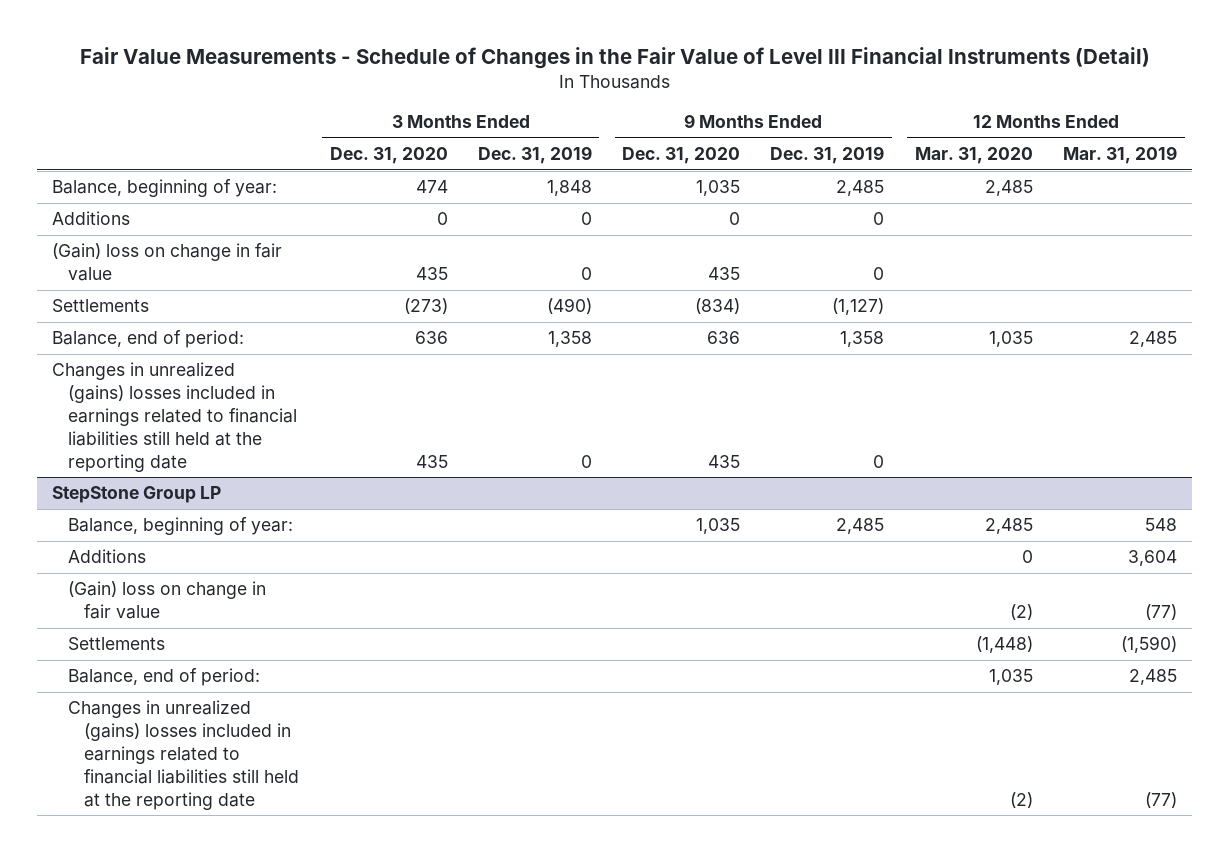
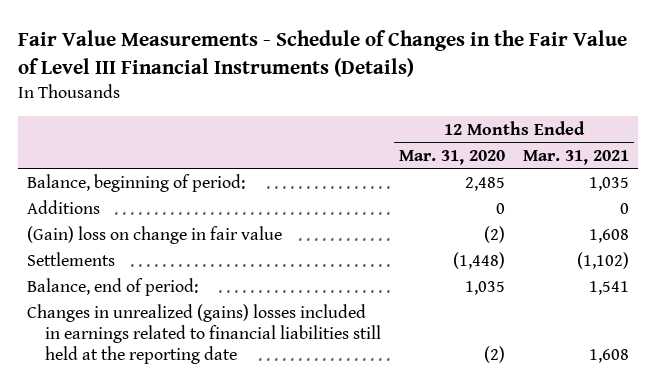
- Fair Value Measurements - Schedule of Changes in the Fair Value of Level III Financial Instruments (Detail)
+ Fair Value Measurements - Schedule of Changes in the Fair Value of Level III Financial Instruments (Details)
- | 3 Months Ended Dec. 31, 2020 | 3 Months Ended Dec. 31, 2019 | 9 Months Ended Dec. 31, 2020 | 9 Months Ended Dec. 31, 2019 | 12 Months Ended Mar. 31, 2020 | 12 Months Ended Mar. 31, 2019
+ | 12 Months Ended Mar. 31, 2020 | 12 Months Ended Mar. 31, 2021
- Balance, beginning of year: | 474 | 1,848 | 1,035 | 2,485 | 2,485 |
- Additions | 0 | 0 | 0 | 0 | |
- (Gain) loss on change in fair value | 435 | 0 | 435 | 0 | |
- Settlements | (273) | (490) | (834) | (1,127) | |
- Balance, end of period: | 636 | 1,358 | 636 | 1,358 | 1,035 | 2,485
- Changes in unrealized (gains) losses included in earnings related to financial liabilities still held at the reporting date | 435 | 0 | 435 | 0 | |
- StepStone Group LP
- Balance, beginning of year: | | | 1,035 | 2,485 | 2,485 | 548
+ Balance, beginning of period: | 2,485 | 1,035

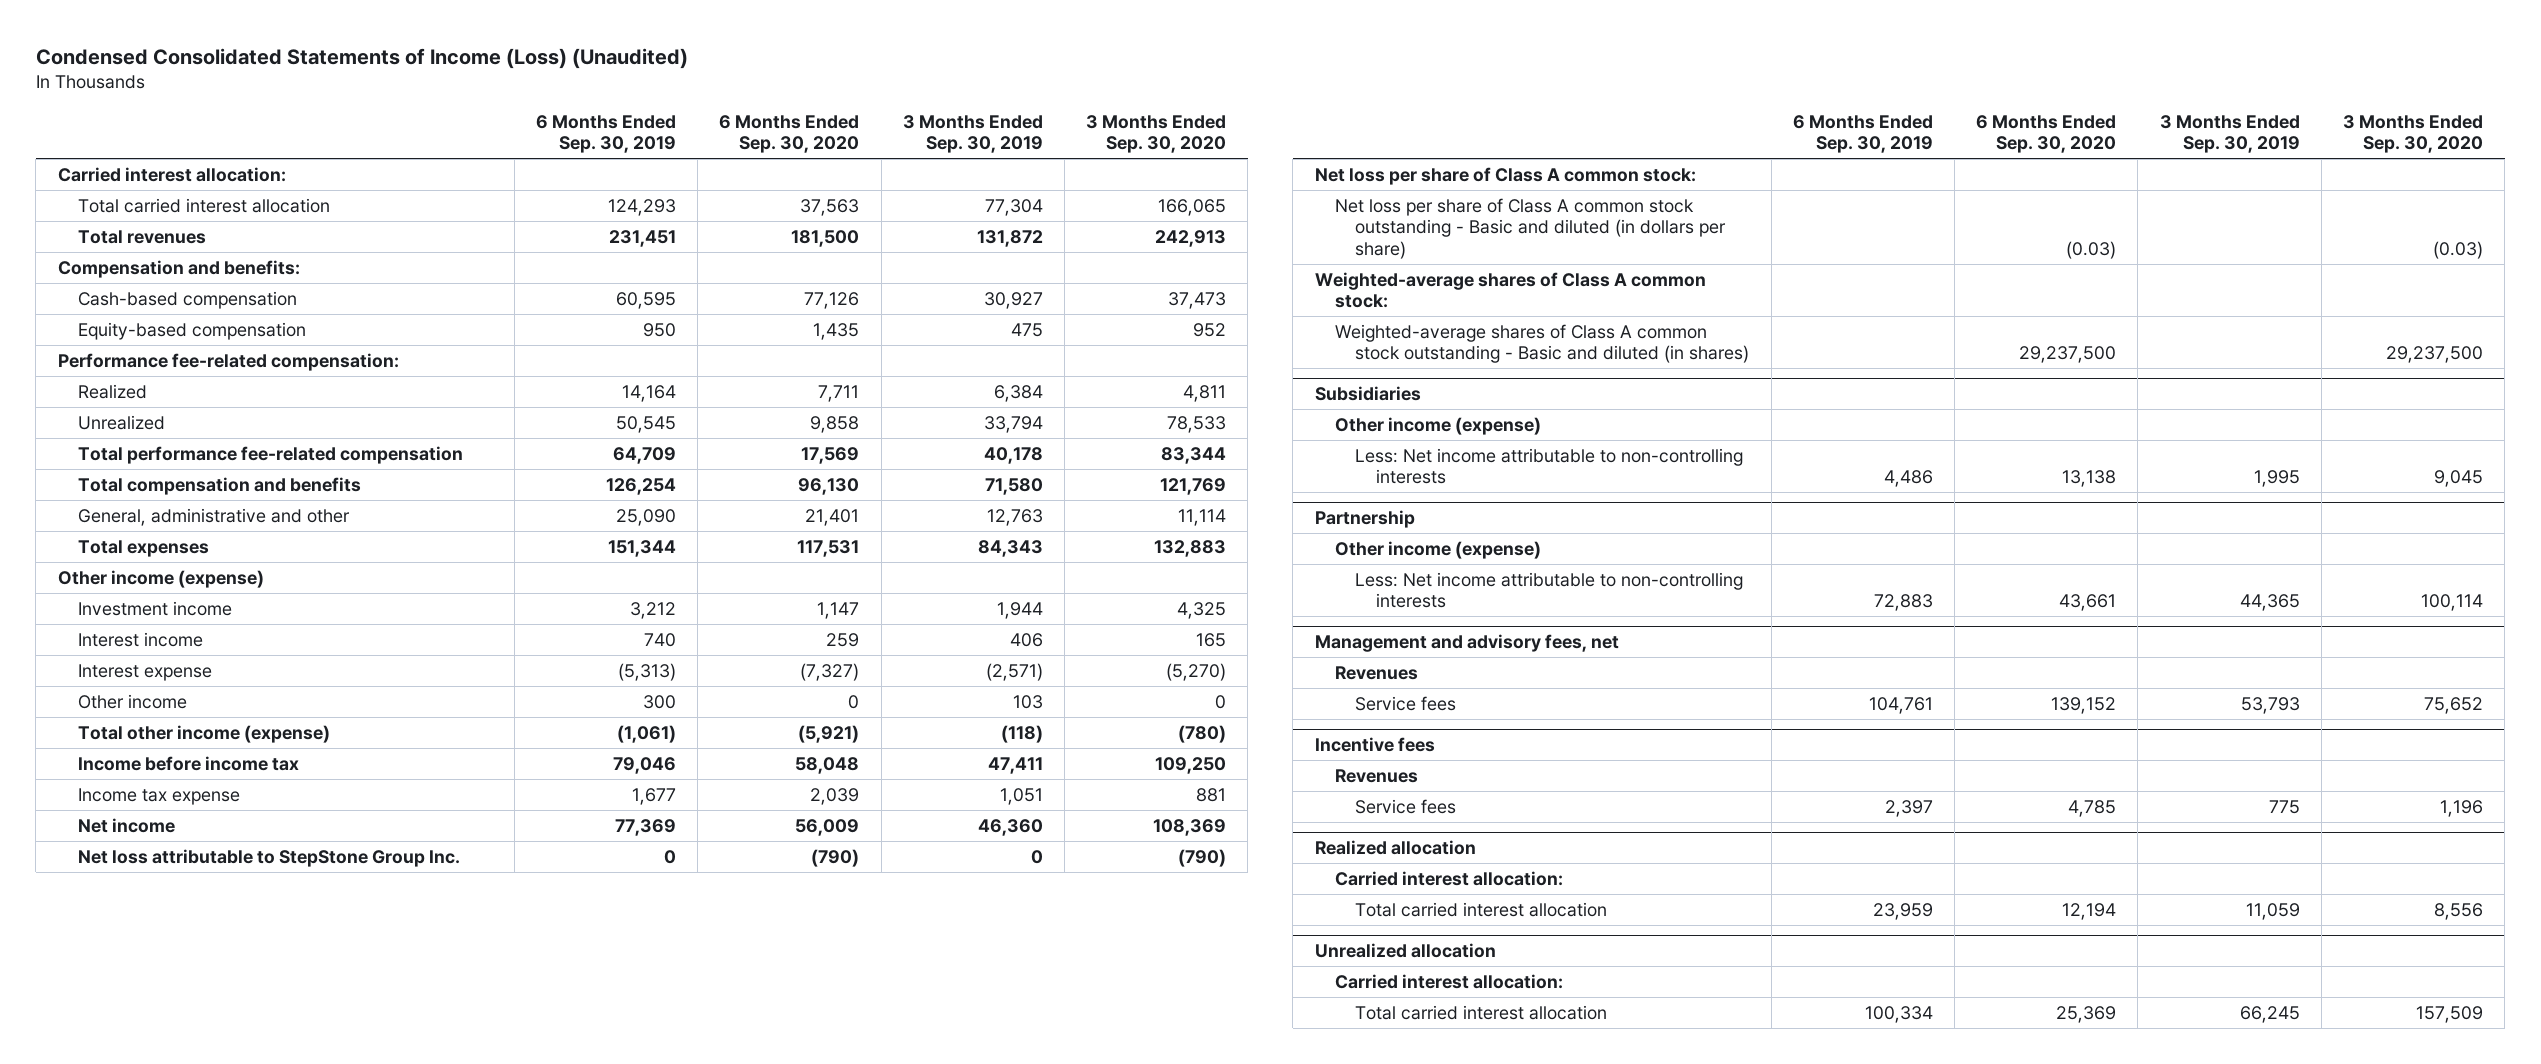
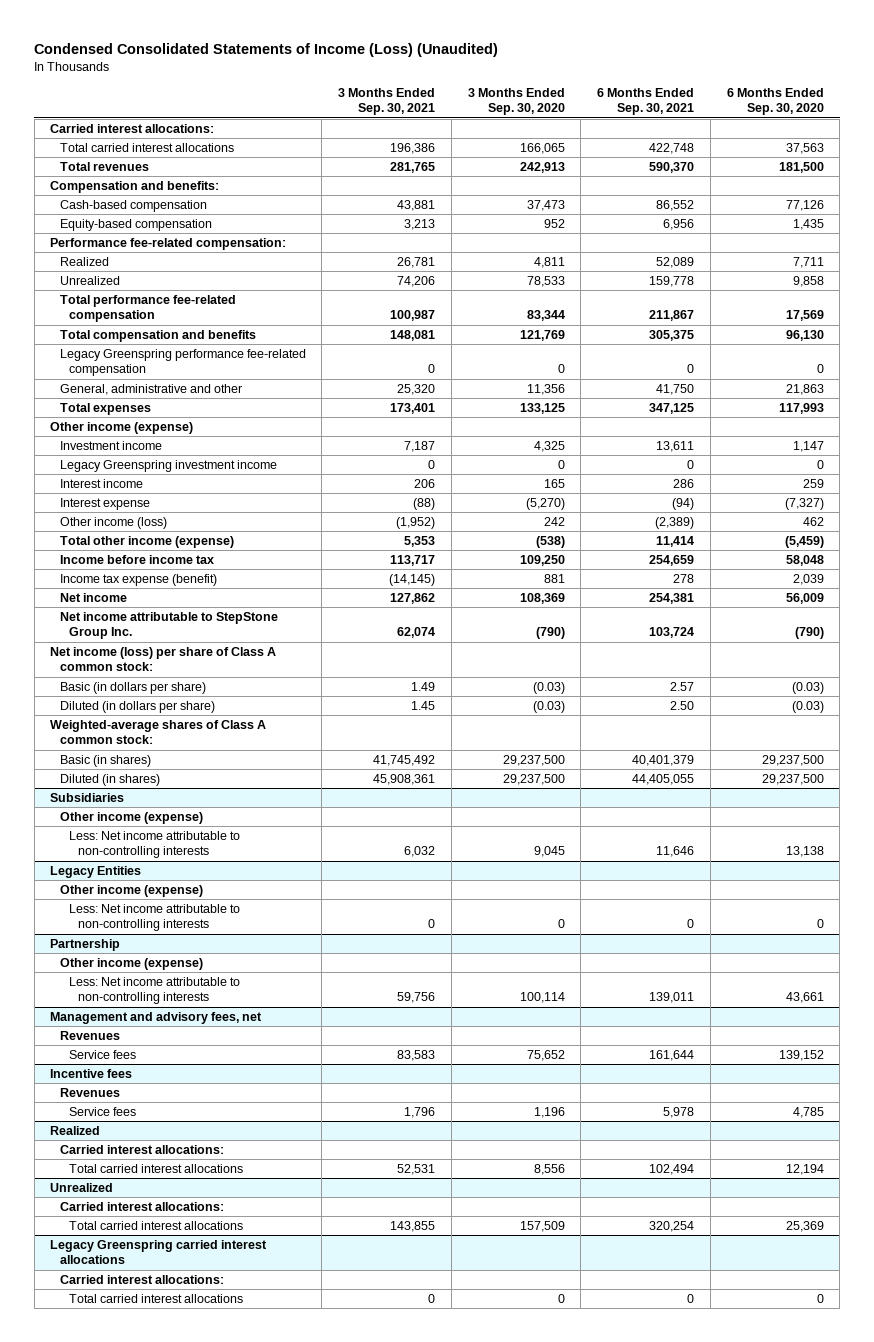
- | 6 Months Ended Sep. 30, 2019 | 6 Months Ended Sep. 30, 2020 | 3 Months Ended Sep. 30, 2019 | 3 Months Ended Sep. 30, 2020
+ | 3 Months Ended Sep. 30, 2021 | 3 Months Ended Sep. 30, 2020 | 6 Months Ended Sep. 30, 2021 | 6 Months Ended Sep. 30, 2020
- Carried interest allocation:
- Total carried interest allocation | 124,293 | 37,563 | 77,304 | 166,065
+ Carried interest allocations:
+ Total carried interest allocations | 196,386 | 166,065 | 422,748 | 37,563
- General, administrative and other | 25,090 | 21,401 | 12,763 | 11,114
- Total expenses | 151,344 | 117,531 | 84,343 | 132,883
+ Legacy Greenspring performance fee-related compensation | 0 | 0 | 0 | 0
+ General, administrative and other | 25,320 | 11,356 | 41,750 | 21,863
+ Total expenses | 173,401 | 133,125 | 347,125 | 117,993
+ Legacy Greenspring investment income | 0 | 0 | 0 | 0
- Other income | 300 | 0 | 103 | 0
- Total other income (expense) | (1,061) | (5,921) | (118) | (780)
+ Other income (loss) | (1,952) | 242 | (2,389) | 462
+ Total other income (expense) | 5,353 | (538) | 11,414 | (5,459)
- Income tax expense | 1,677 | 2,039 | 1,051 | 881
+ Income tax expense (benefit) | (14,145) | 881 | 278 | 2,039
- Net loss attributable to StepStone Group Inc. | 0 | (790) | 0 | (790)
- Net loss per share of Class A common stock:
- Net loss per share of Class A common stock outstanding - Basic and diluted (in dollars per share) | | (0.03) | | (0.03)
+ Net income attributable to StepStone Group Inc. | 62,074 | (790) | 103,724 | (790)
+ Net income (loss) per share of Class A common stock:
+ Basic (in dollars per share) | 1.49 | (0.03) | 2.57 | (0.03)
+ Diluted (in dollars per share) | 1.45 | (0.03) | 2.50 | (0.03)
- Weighted-average shares of Class A common stock outstanding - Basic and diluted (in shares) | | 29,237,500 | | 29,237,500
+ Basic (in shares) | 41,745,492 | 29,237,500 | 40,401,379 | 29,237,500
+ Diluted (in shares) | 45,908,361 | 29,237,500 | 44,405,055 | 29,237,500
+ Legacy Entities
+ Other income (expense)
+ Less: Net income attributable to non-controlling interests | 0 | 0 | 0 | 0
- Realized allocation
- Carried interest allocation:
- Total carried interest allocation | 23,959 | 12,194 | 11,059 | 8,556
- Unrealized allocation
- Carried interest allocation:
- Total carried interest allocation | 100,334 | 25,369 | 66,245 | 157,509
+ Realized
+ Carried interest allocations:
+ Total carried interest allocations | 52,531 | 8,556 | 102,494 | 12,194
+ Unrealized
+ Carried interest allocations:
+ Total carried interest allocations | 143,855 | 157,509 | 320,254 | 25,369
+ Legacy Greenspring carried interest allocations
+ Carried interest allocations:
+ Total carried interest allocations | 0 | 0 | 0 | 0

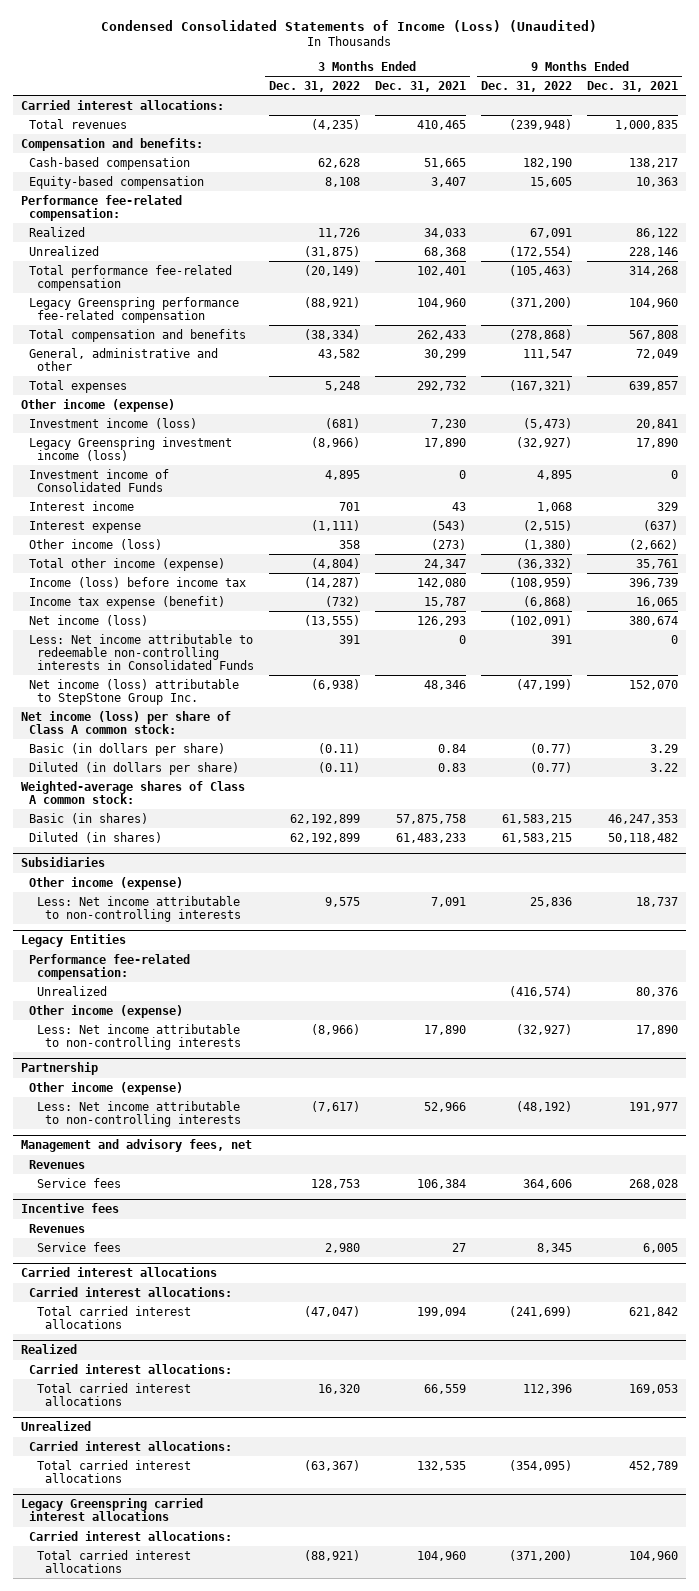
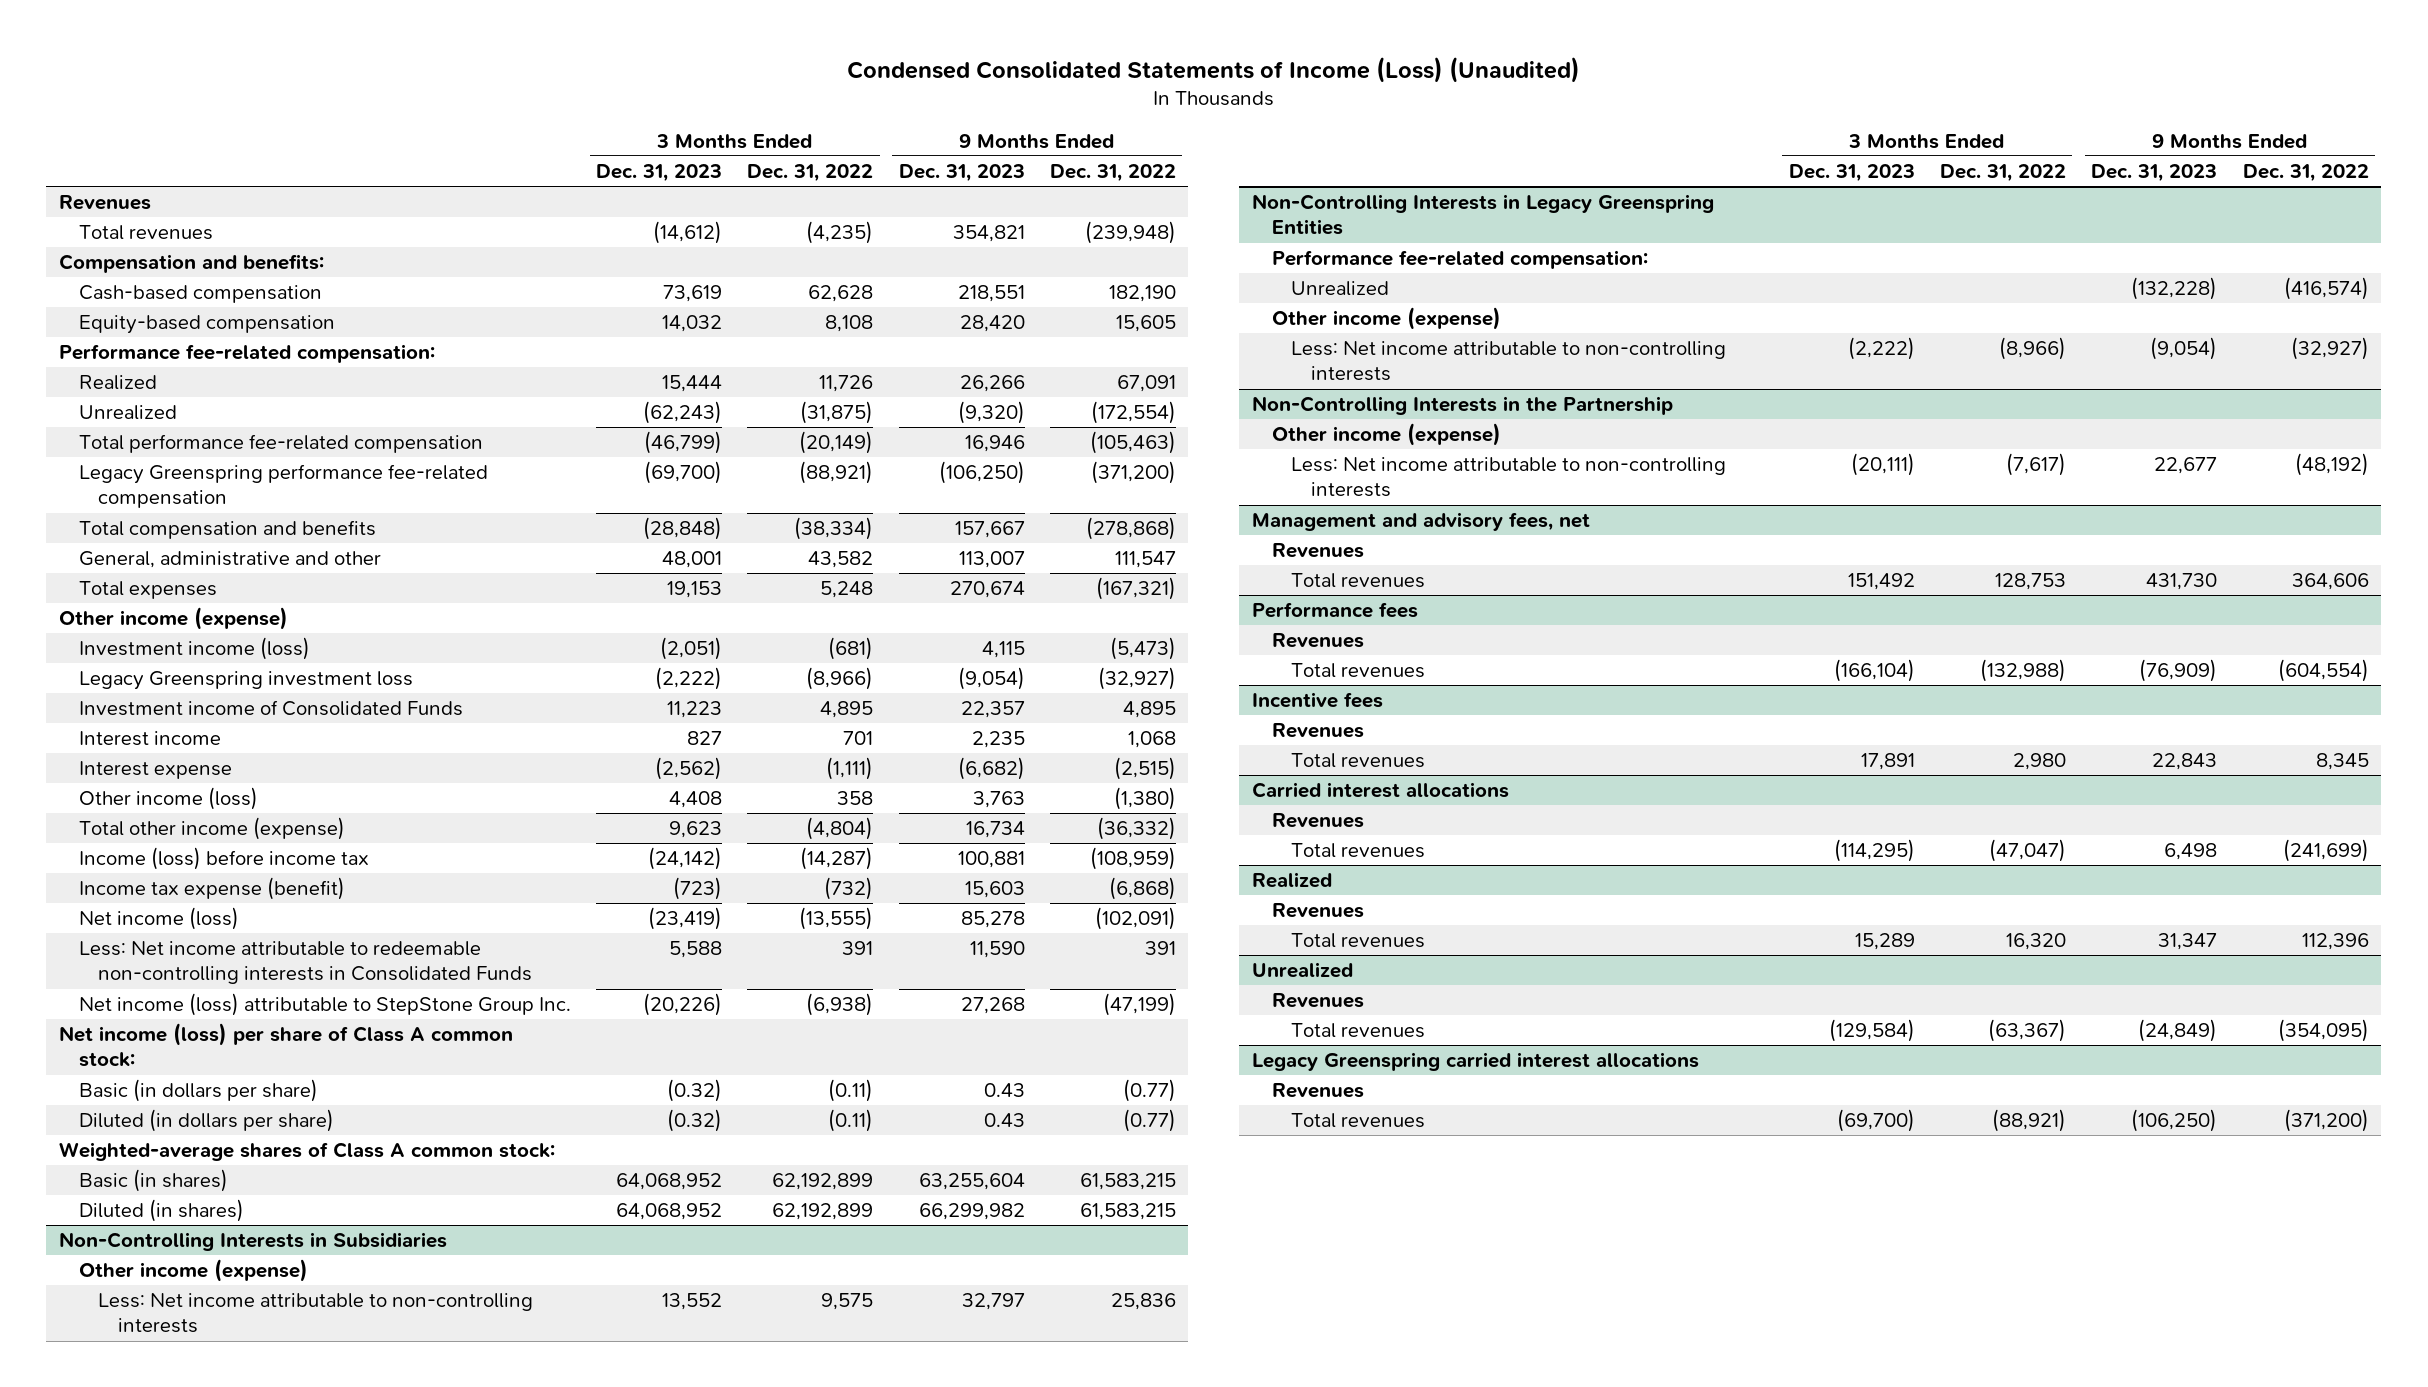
- | 3 Months Ended Dec. 31, 2022 | 3 Months Ended Dec. 31, 2021 | 9 Months Ended Dec. 31, 2022 | 9 Months Ended Dec. 31, 2021
+ | 3 Months Ended Dec. 31, 2023 | 3 Months Ended Dec. 31, 2022 | 9 Months Ended Dec. 31, 2023 | 9 Months Ended Dec. 31, 2022
- Carried interest allocations:
+ Revenues
- Legacy Greenspring investment income (loss) | (8,966) | 17,890 | (32,927) | 17,890
+ Legacy Greenspring investment loss | (2,222) | (8,966) | (9,054) | (32,927)
- Subsidiaries
+ Non-Controlling Interests in Subsidiaries
- Legacy Entities
+ Non-Controlling Interests in Legacy Greenspring Entities
- Partnership
+ Non-Controlling Interests in the Partnership
@ Management and advisory fees, net
- Service fees | 128,753 | 106,384 | 364,606 | 268,028
+ Total revenues | 151,492 | 128,753 | 431,730 | 364,606
+ Performance fees
+ Revenues
+ Total revenues | (166,104) | (132,988) | (76,909) | (604,554)
@ Incentive fees
- Service fees | 2,980 | 27 | 8,345 | 6,005
+ Total revenues | 17,891 | 2,980 | 22,843 | 8,345
@ Carried interest allocations
- Carried interest allocations:
- Total carried interest allocations | (47,047) | 199,094 | (241,699) | 621,842
+ Revenues
+ Total revenues | (114,295) | (47,047) | 6,498 | (241,699)
@ Realized
- Carried interest allocations:
- Total carried interest allocations | 16,320 | 66,559 | 112,396 | 169,053
+ Revenues
+ Total revenues | 15,289 | 16,320 | 31,347 | 112,396
@ Unrealized
- Carried interest allocations:
- Total carried interest allocations | (63,367) | 132,535 | (354,095) | 452,789
+ Revenues
+ Total revenues | (129,584) | (63,367) | (24,849) | (354,095)
@ Legacy Greenspring carried interest allocations
- Carried interest allocations:
- Total carried interest allocations | (88,921) | 104,960 | (371,200) | 104,960
+ Revenues
+ Total revenues | (69,700) | (88,921) | (106,250) | (371,200)

